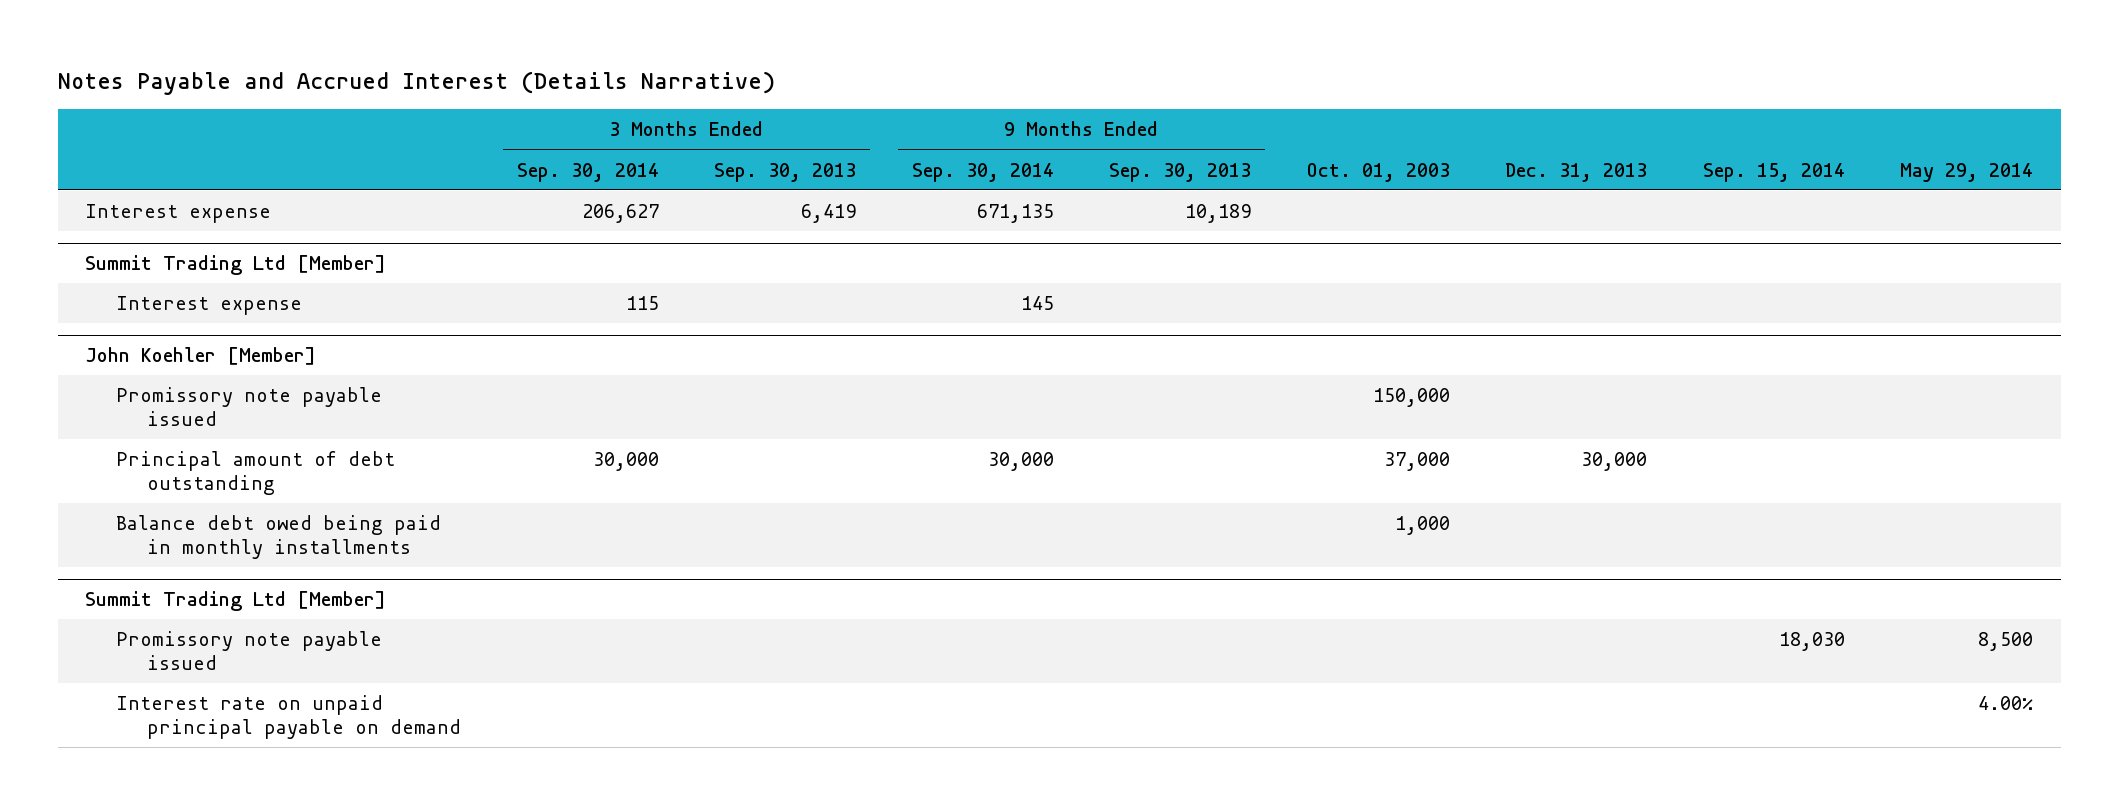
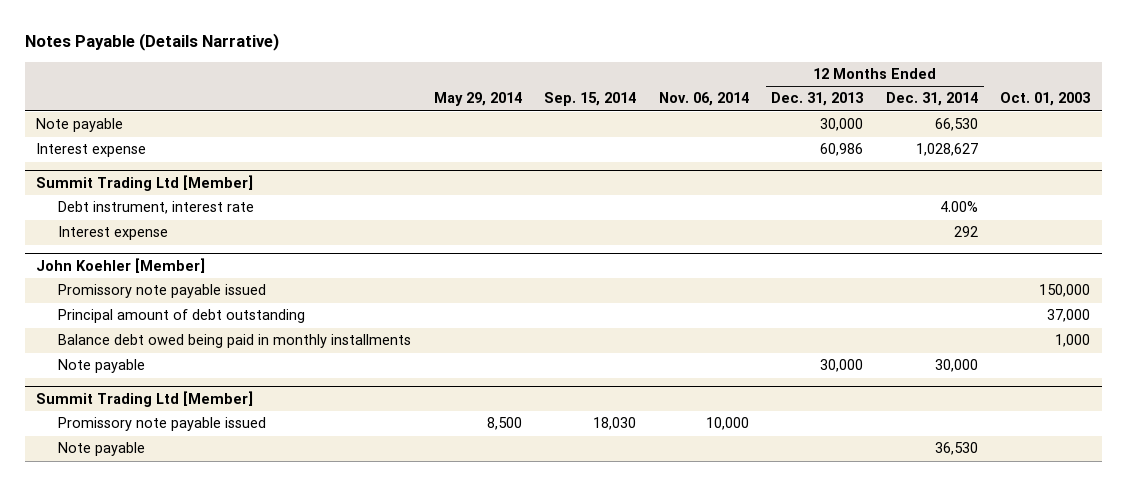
- Notes Payable and Accrued Interest (Details Narrative)
+ Notes Payable (Details Narrative)
- | 3 Months Ended Sep. 30, 2014 | 3 Months Ended Sep. 30, 2013 | 9 Months Ended Sep. 30, 2014 | 9 Months Ended Sep. 30, 2013 | Oct. 01, 2003 | Dec. 31, 2013 | Sep. 15, 2014 | May 29, 2014
+ | May 29, 2014 | Sep. 15, 2014 | Nov. 06, 2014 | 12 Months Ended Dec. 31, 2013 | 12 Months Ended Dec. 31, 2014 | Oct. 01, 2003
+ Note payable | | | | 30,000 | 66,530 |
@ Summit Trading Ltd [Member]
+ Debt instrument, interest rate | | | | | 4.00% |
@ John Koehler [Member]
+ Note payable | | | | 30,000 | 30,000 |
@ Summit Trading Ltd [Member]
- Interest rate on unpaid principal payable on demand | | | | | | | | 4.00%
+ Note payable | | | | | 36,530 |

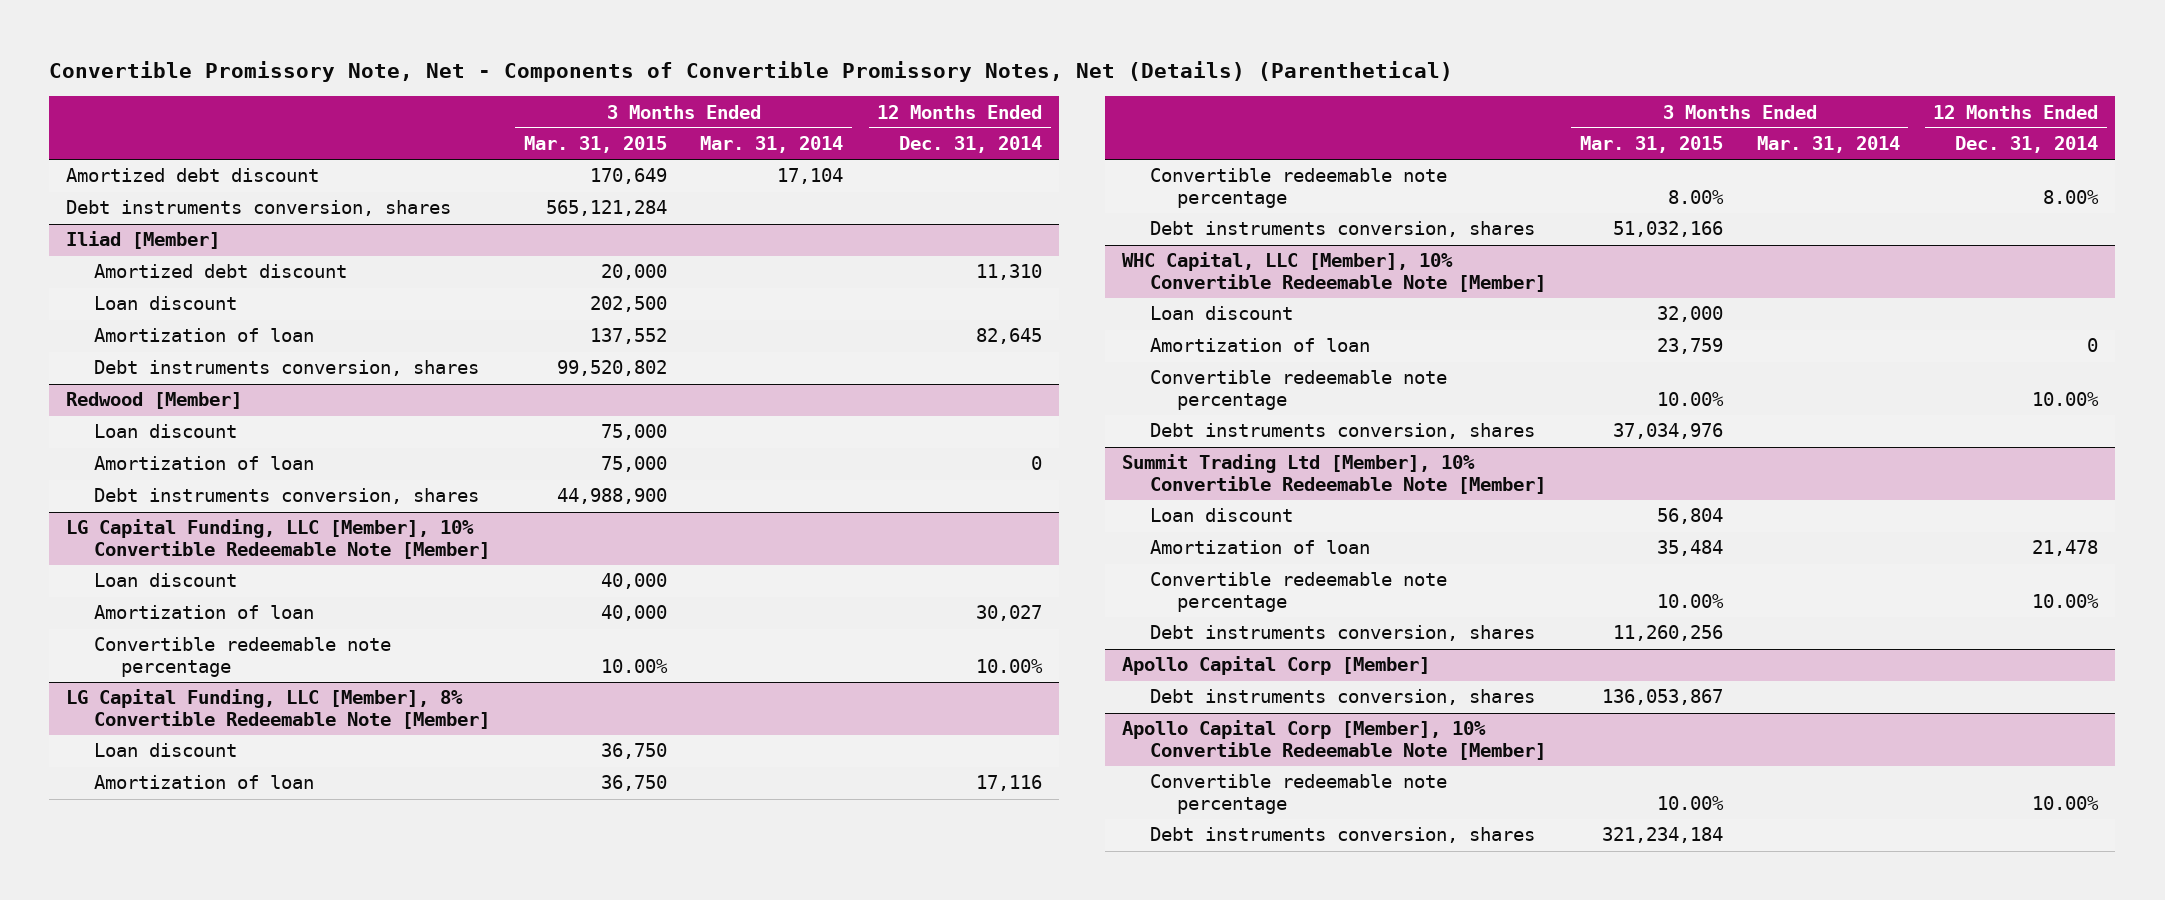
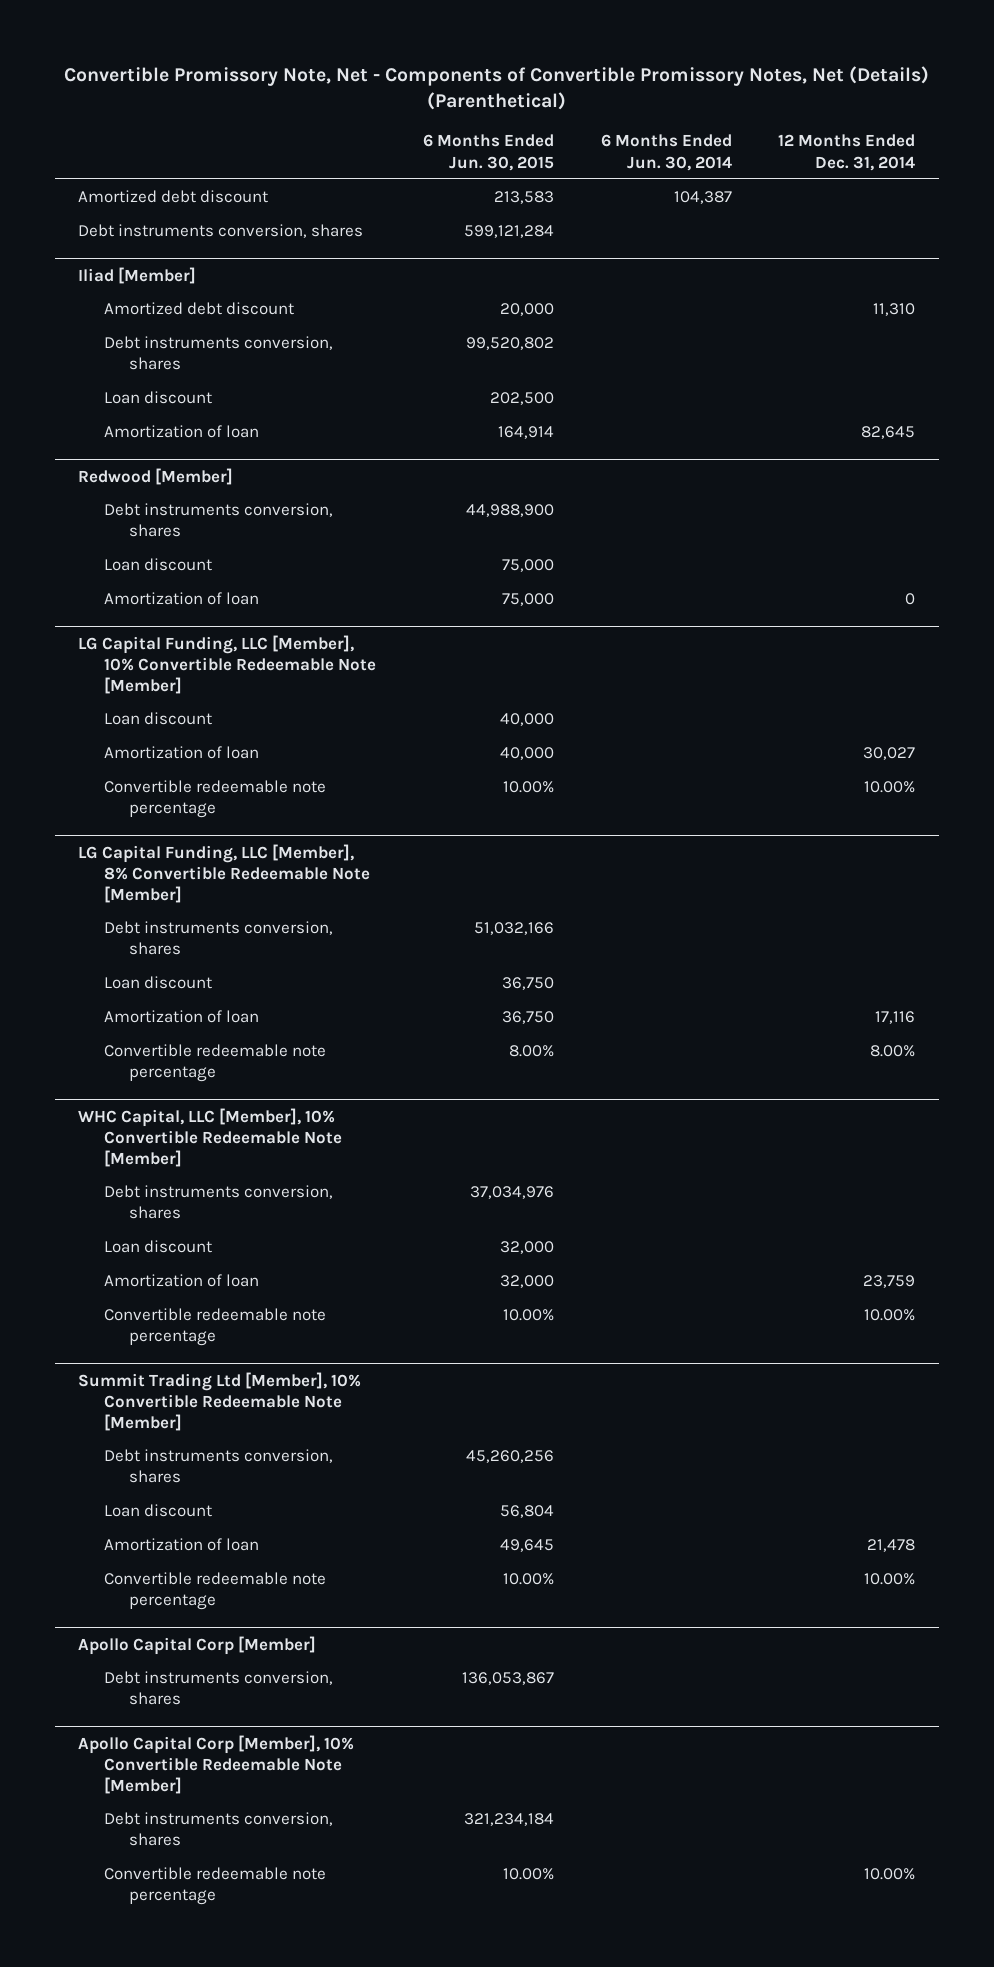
- | 3 Months Ended Mar. 31, 2015 | 3 Months Ended Mar. 31, 2014 | 12 Months Ended Dec. 31, 2014
+ | 6 Months Ended Jun. 30, 2015 | 6 Months Ended Jun. 30, 2014 | 12 Months Ended Dec. 31, 2014
@ Iliad [Member]
moved up: Debt instruments conversion, shares | 99,520,802 | |
@ Redwood [Member]
moved up: Debt instruments conversion, shares | 44,988,900 | |
@ LG Capital Funding, LLC [Member], 8% Convertible Redeemable Note [Member]
moved up: Debt instruments conversion, shares | 51,032,166 | |
@ WHC Capital, LLC [Member], 10% Convertible Redeemable Note [Member]
moved up: Debt instruments conversion, shares | 37,034,976 | |
- Amortization of loan | 23,759 | | 0
+ Amortization of loan | 32,000 | | 23,759
@ Summit Trading Ltd [Member], 10% Convertible Redeemable Note [Member]
moved up: Debt instruments conversion, shares | 45,260,256 | |
@ Apollo Capital Corp [Member], 10% Convertible Redeemable Note [Member]
moved down: Convertible redeemable note percentage | 10.00% | | 10.00%

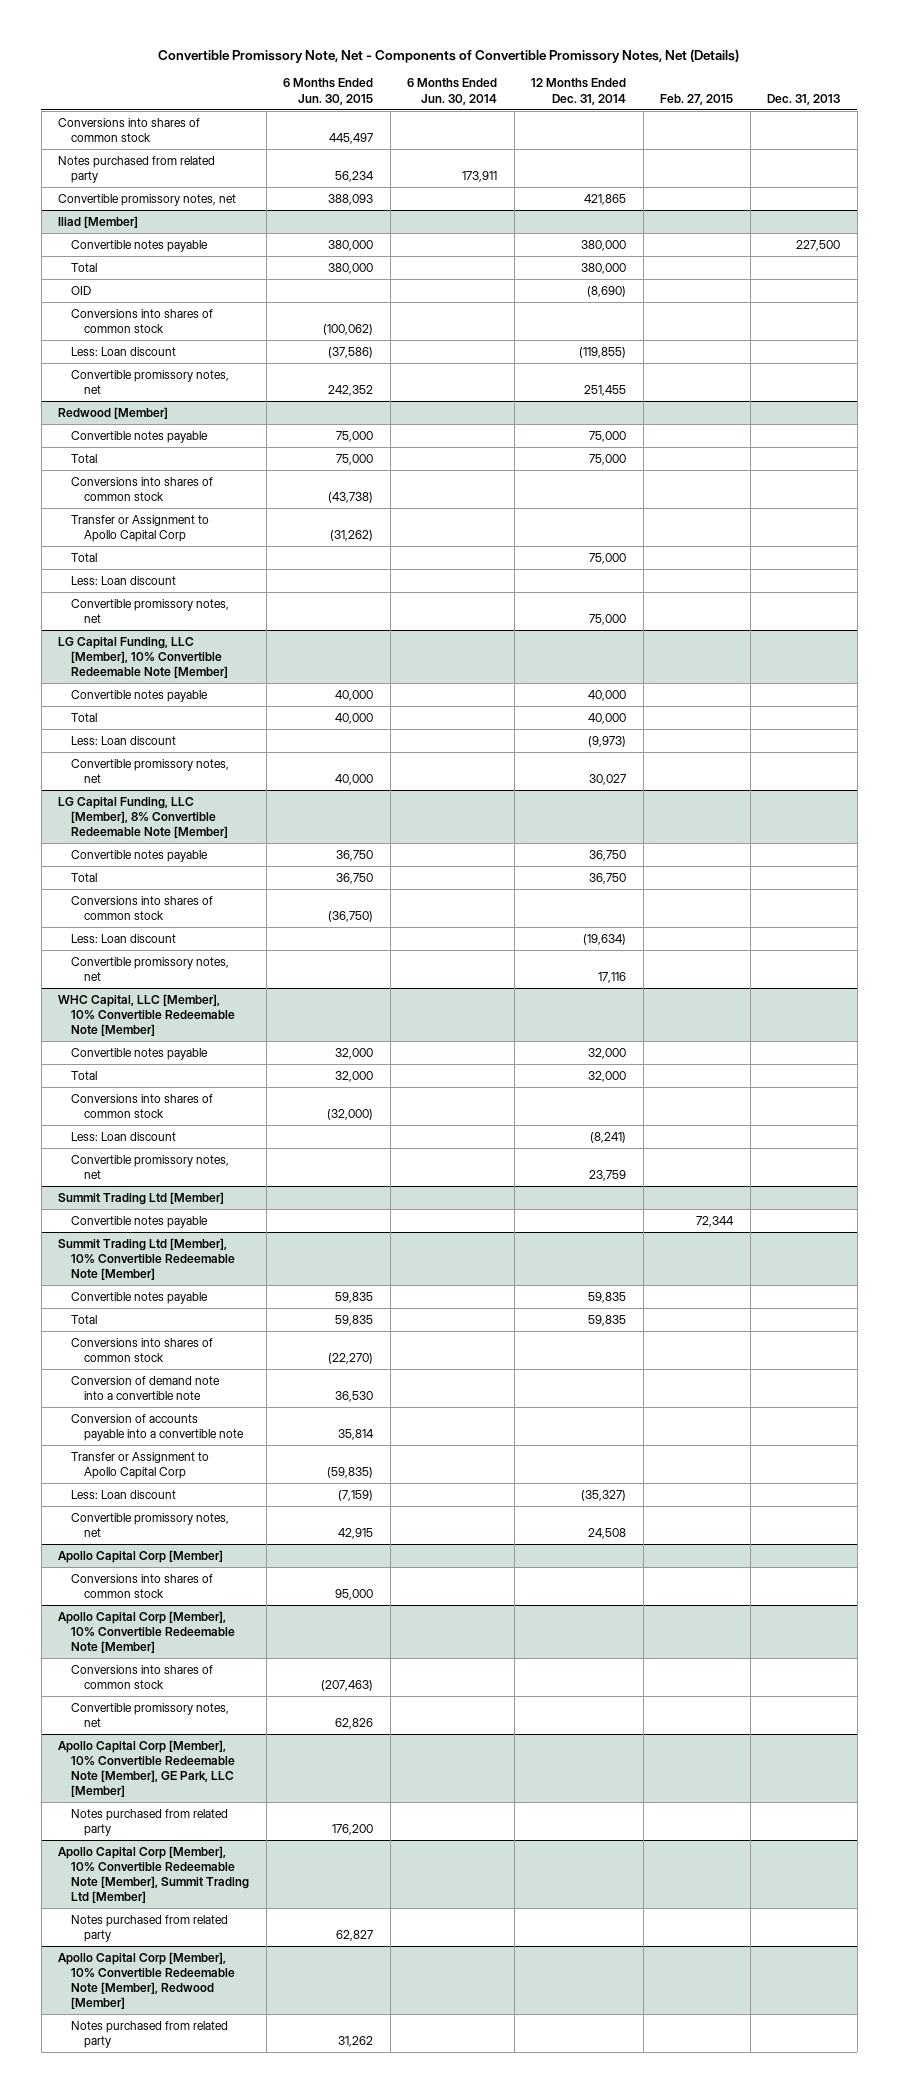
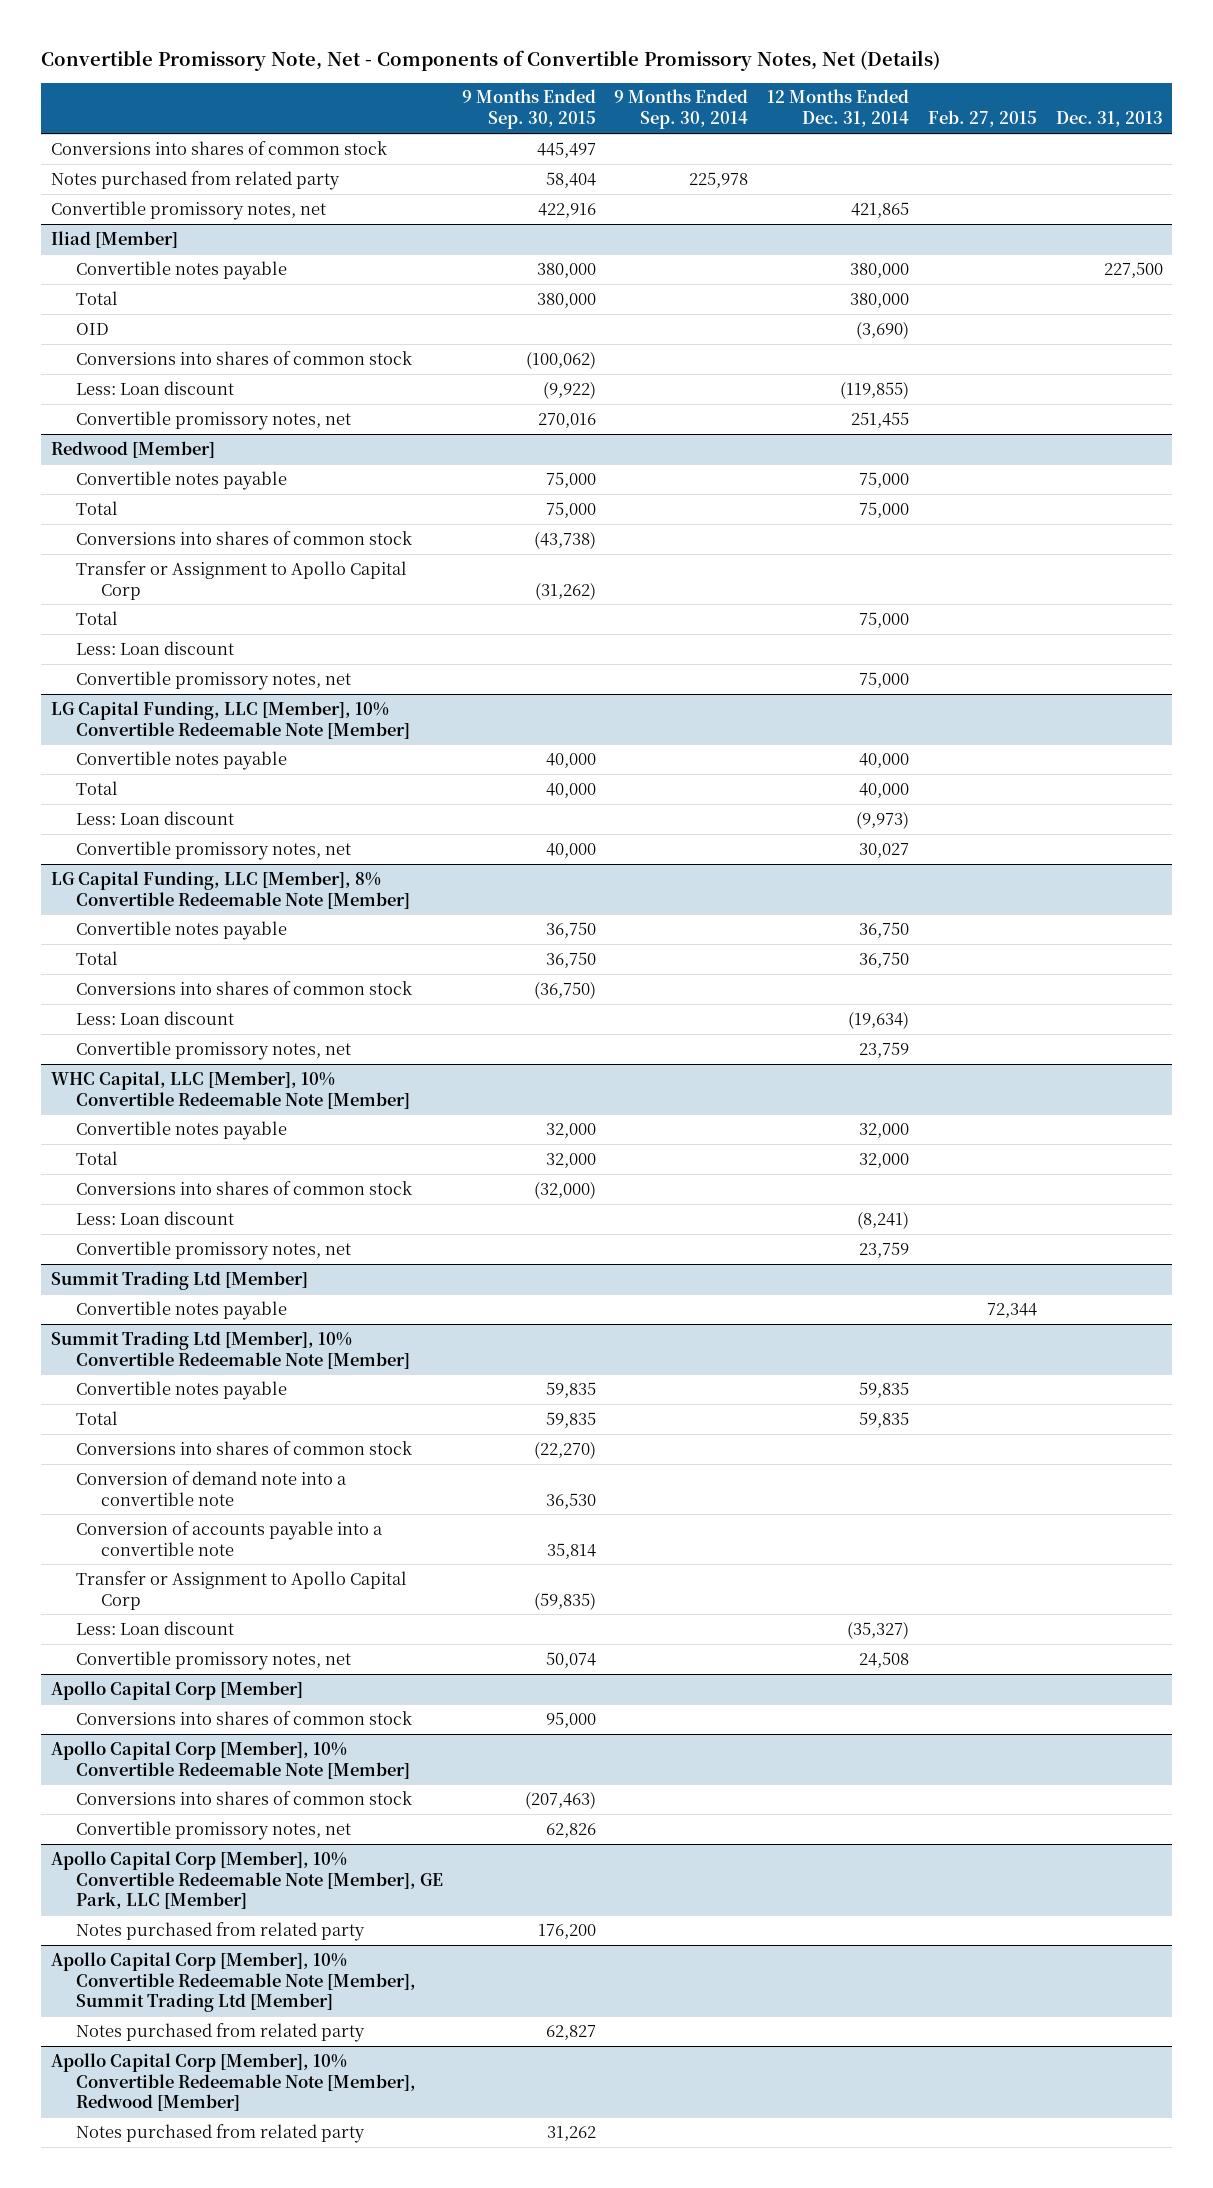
- | 6 Months Ended Jun. 30, 2015 | 6 Months Ended Jun. 30, 2014 | 12 Months Ended Dec. 31, 2014 | Feb. 27, 2015 | Dec. 31, 2013
+ | 9 Months Ended Sep. 30, 2015 | 9 Months Ended Sep. 30, 2014 | 12 Months Ended Dec. 31, 2014 | Feb. 27, 2015 | Dec. 31, 2013
@ Iliad [Member]
- OID | | | (8,690) | |
+ OID | | | (3,690) | |
@ LG Capital Funding, LLC [Member], 8% Convertible Redeemable Note [Member]
- Convertible promissory notes, net | | | 17,116 | |
+ Convertible promissory notes, net | | | 23,759 | |

